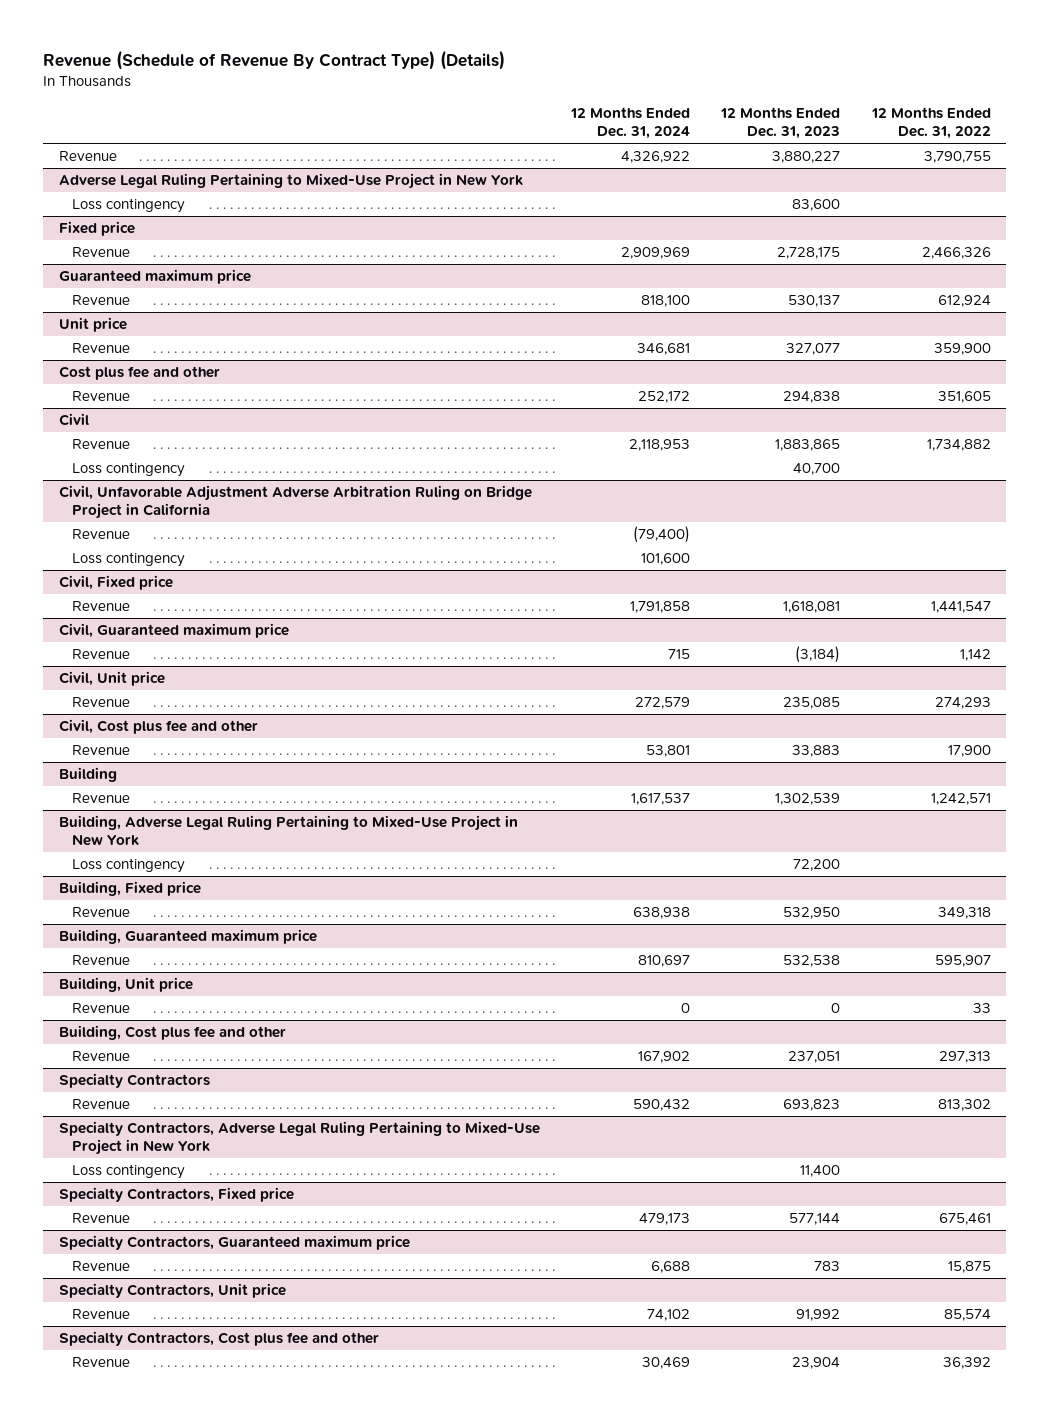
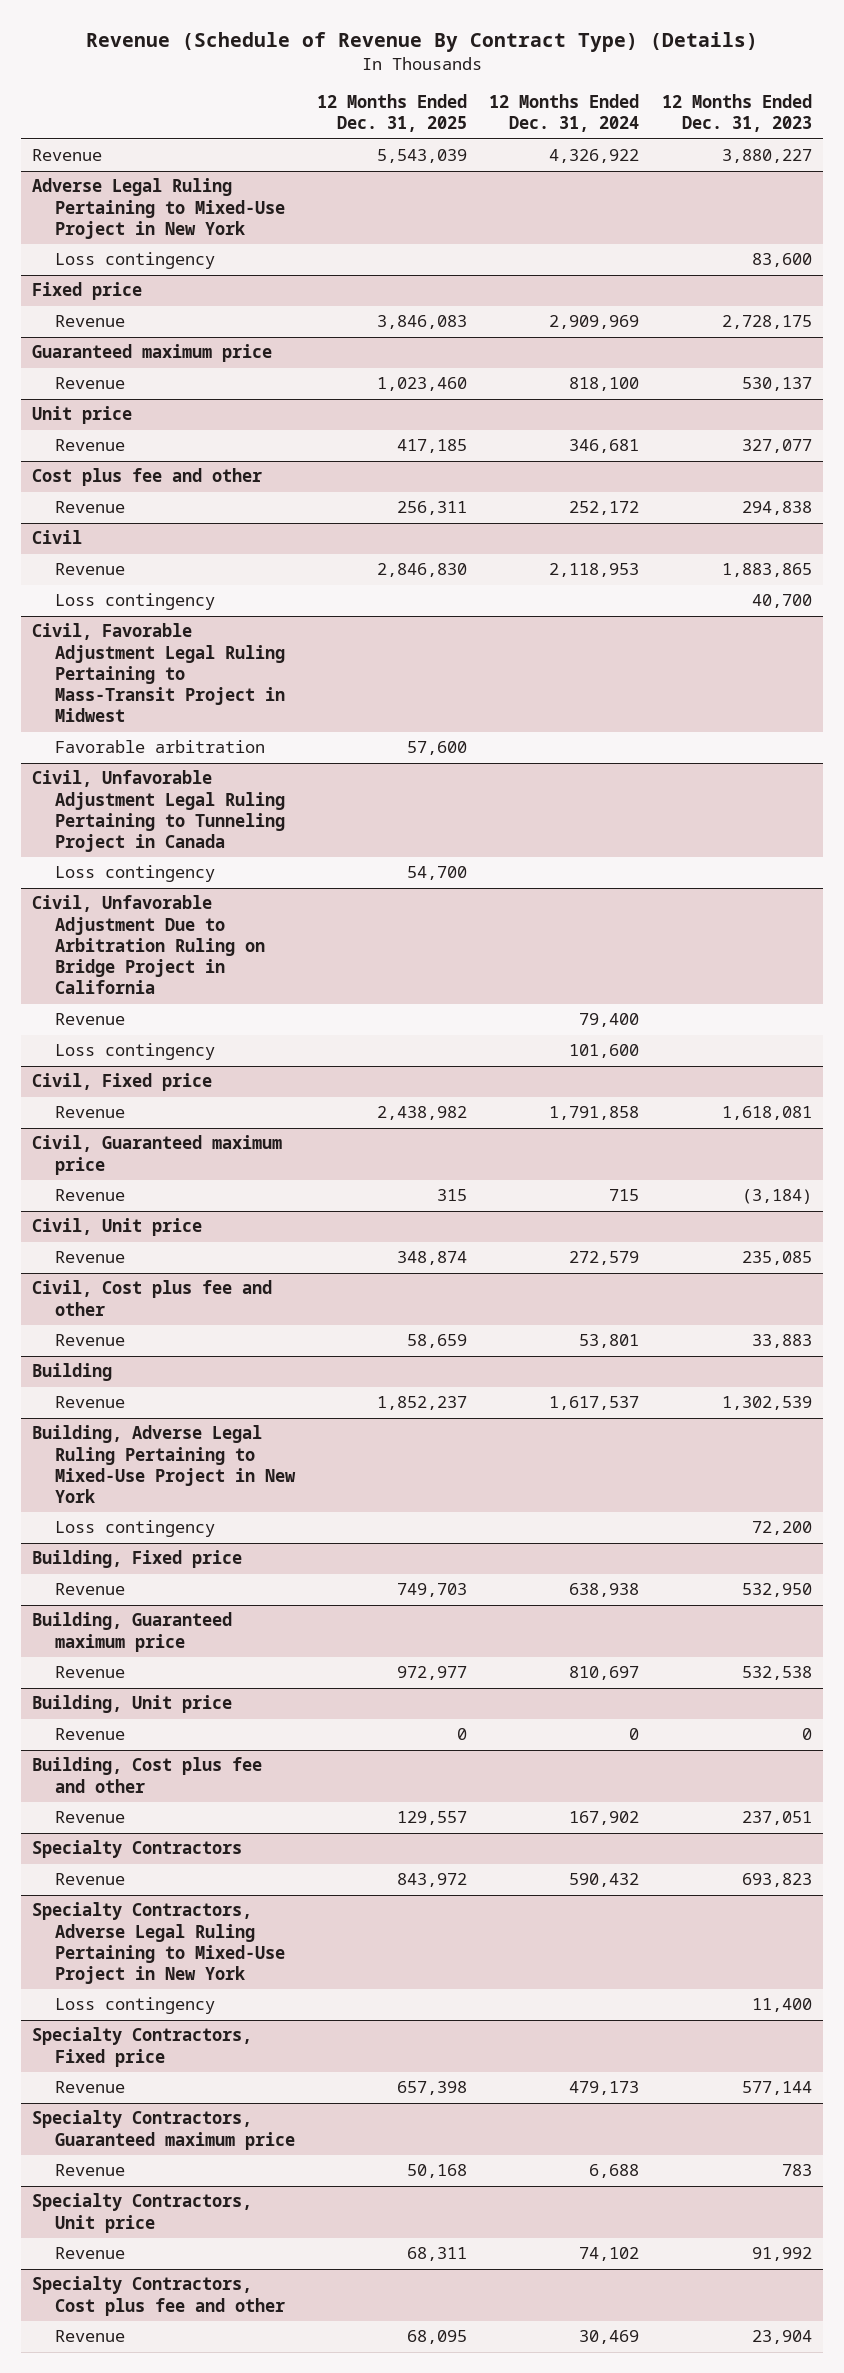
- | 12 Months Ended Dec. 31, 2024 | 12 Months Ended Dec. 31, 2023 | 12 Months Ended Dec. 31, 2022
+ | 12 Months Ended Dec. 31, 2025 | 12 Months Ended Dec. 31, 2024 | 12 Months Ended Dec. 31, 2023
- Civil, Unfavorable Adjustment Adverse Arbitration Ruling on Bridge Project in California
- Revenue | (79,400) | |
+ Civil, Favorable Adjustment Legal Ruling Pertaining to Mass-Transit Project in Midwest
+ Favorable arbitration | 57,600 | |
+ Civil, Unfavorable Adjustment Legal Ruling Pertaining to Tunneling Project in Canada
+ Loss contingency | 54,700 | |
+ Civil, Unfavorable Adjustment Due to Arbitration Ruling on Bridge Project in California
+ Revenue | | 79,400 |

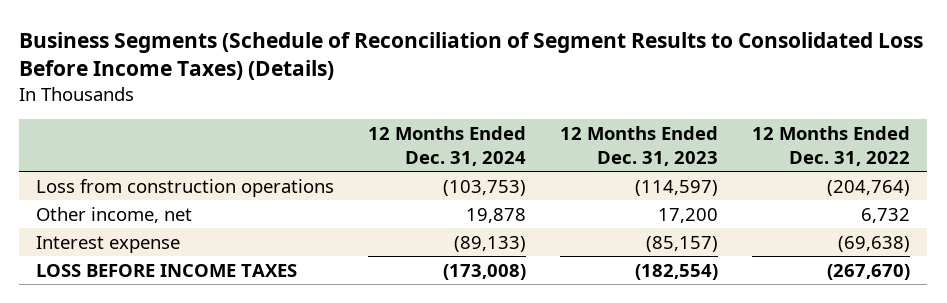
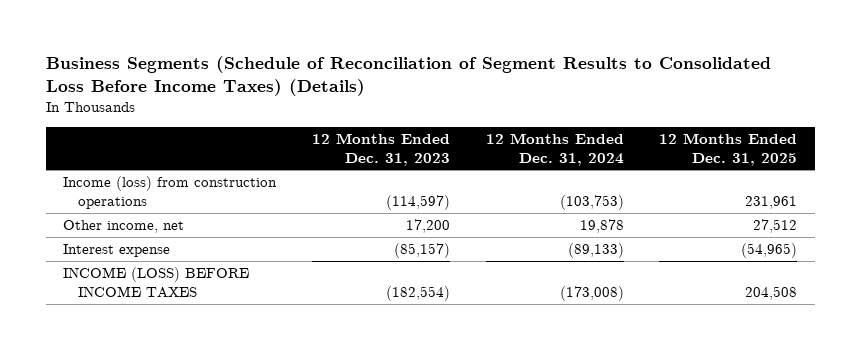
- | 12 Months Ended Dec. 31, 2024 | 12 Months Ended Dec. 31, 2023 | 12 Months Ended Dec. 31, 2022
+ | 12 Months Ended Dec. 31, 2023 | 12 Months Ended Dec. 31, 2024 | 12 Months Ended Dec. 31, 2025
- Loss from construction operations | (103,753) | (114,597) | (204,764)
+ Income (loss) from construction operations | (114,597) | (103,753) | 231,961
- LOSS BEFORE INCOME TAXES | (173,008) | (182,554) | (267,670)
+ INCOME (LOSS) BEFORE INCOME TAXES | (182,554) | (173,008) | 204,508

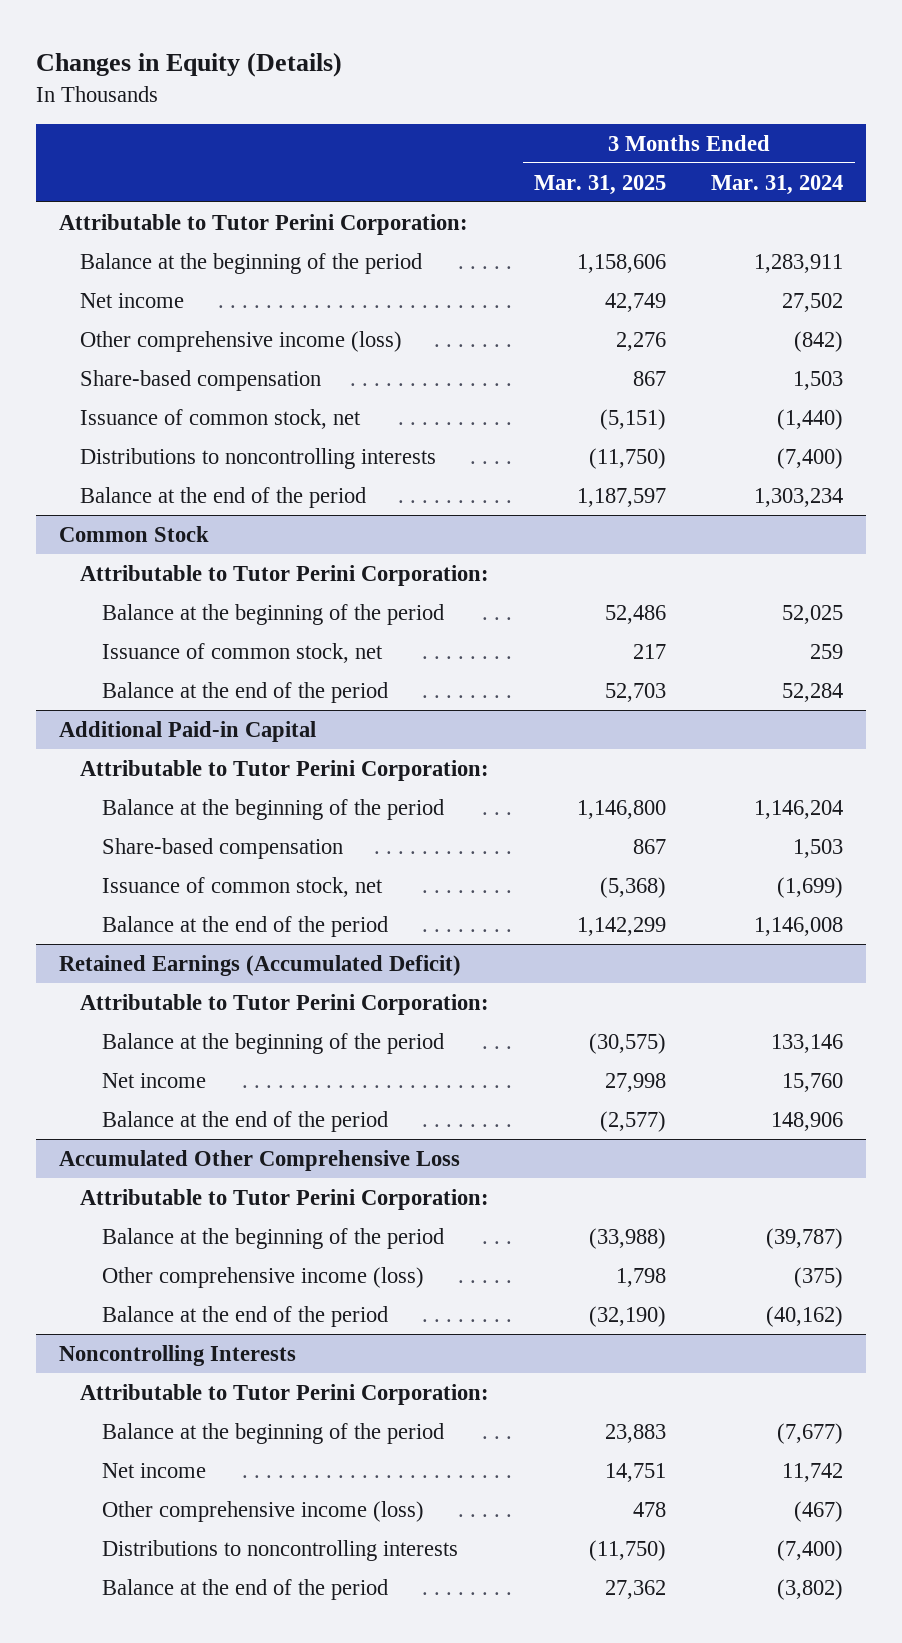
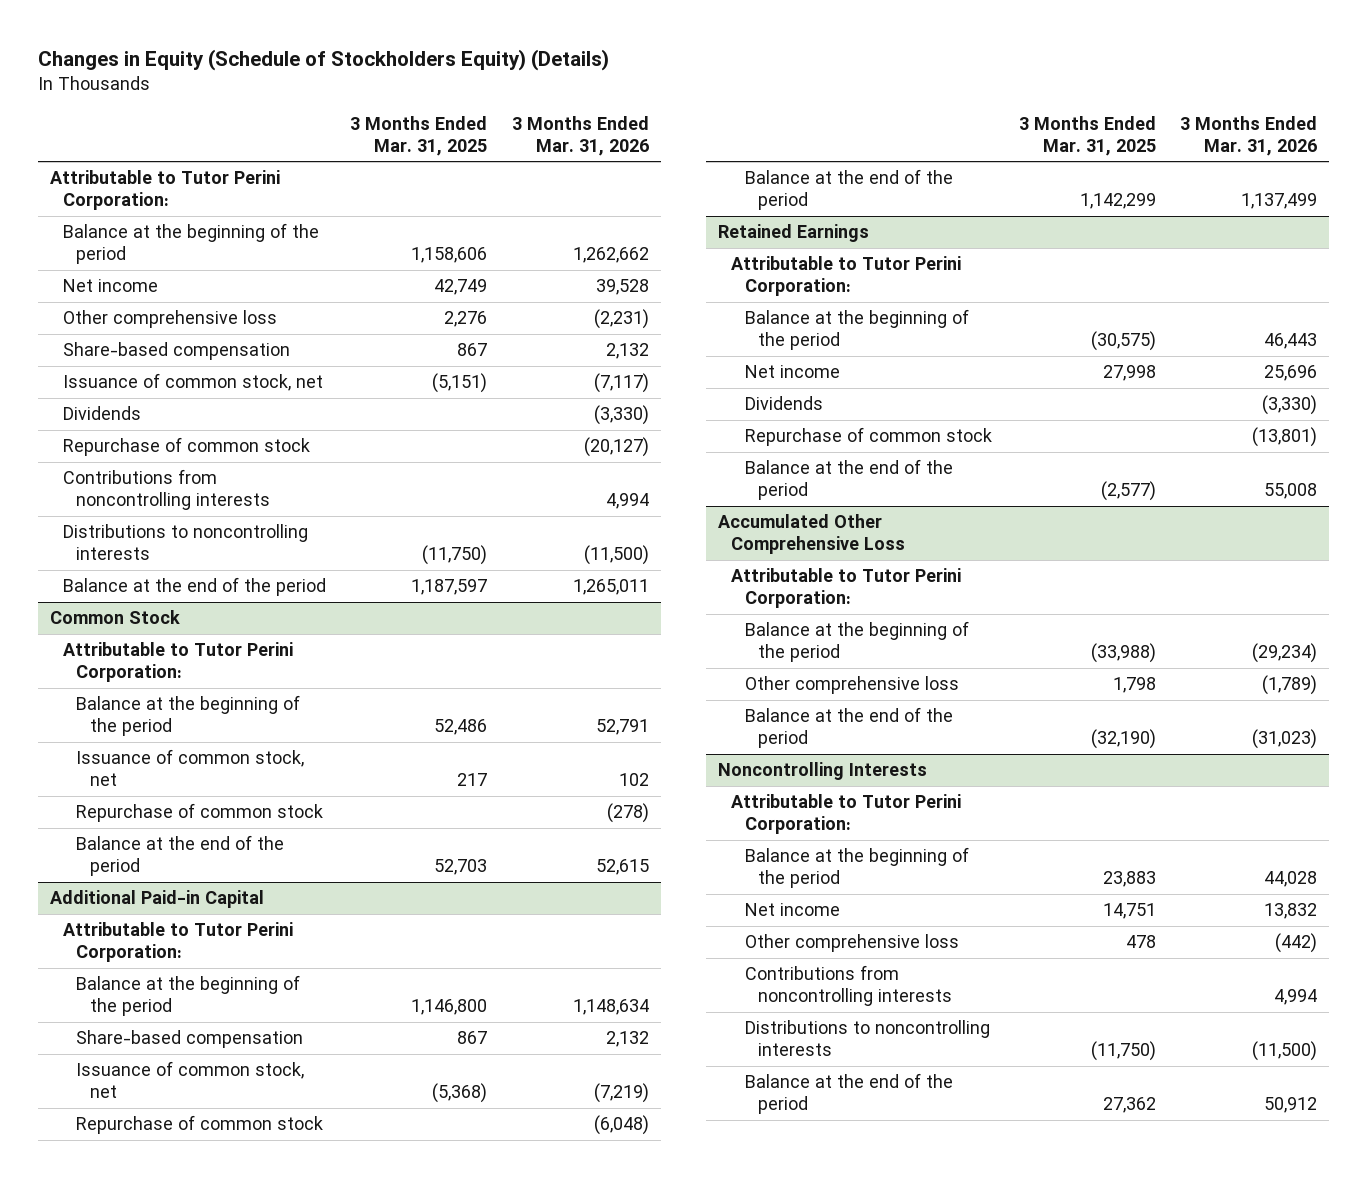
- Changes in Equity (Details)
+ Changes in Equity (Schedule of Stockholders Equity) (Details)
- | 3 Months Ended Mar. 31, 2025 | 3 Months Ended Mar. 31, 2024
+ | 3 Months Ended Mar. 31, 2025 | 3 Months Ended Mar. 31, 2026
- Other comprehensive income (loss) | 2,276 | (842)
+ Other comprehensive loss | 2,276 | (2,231)
+ Dividends | | (3,330)
+ Repurchase of common stock | | (20,127)
+ Contributions from noncontrolling interests | | 4,994
@ Common Stock
+ Repurchase of common stock | | (278)
@ Additional Paid-in Capital
+ Repurchase of common stock | | (6,048)
- Retained Earnings (Accumulated Deficit)
+ Retained Earnings
+ Dividends | | (3,330)
+ Repurchase of common stock | | (13,801)
@ Accumulated Other Comprehensive Loss
- Other comprehensive income (loss) | 1,798 | (375)
+ Other comprehensive loss | 1,798 | (1,789)
@ Noncontrolling Interests
- Other comprehensive income (loss) | 478 | (467)
+ Other comprehensive loss | 478 | (442)
+ Contributions from noncontrolling interests | | 4,994

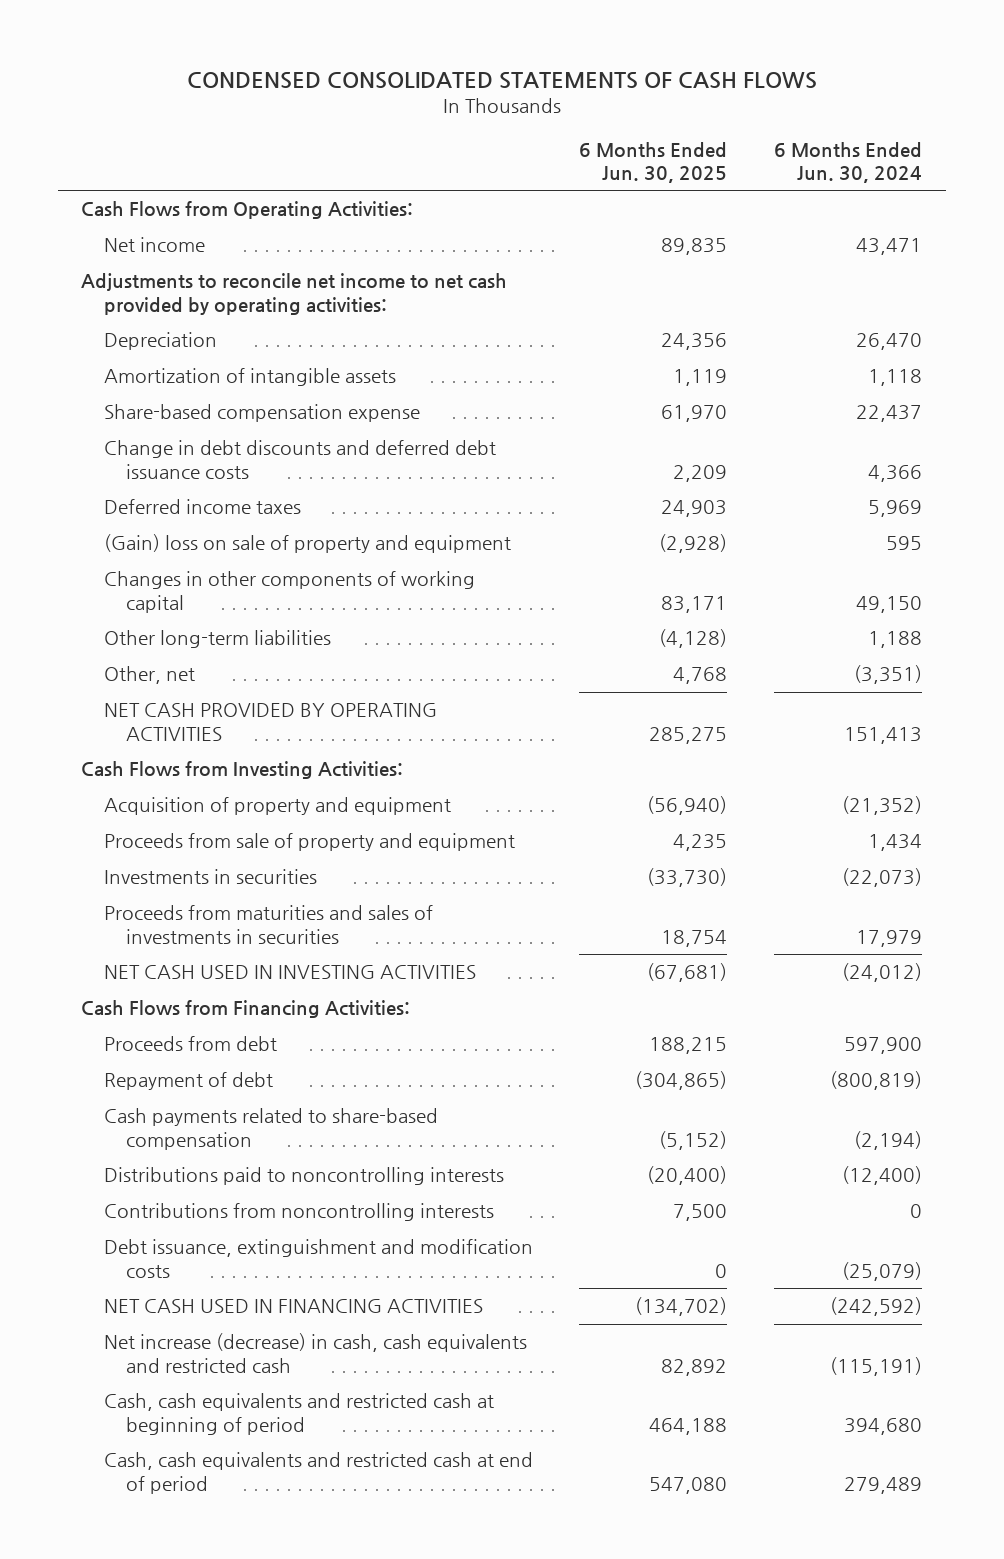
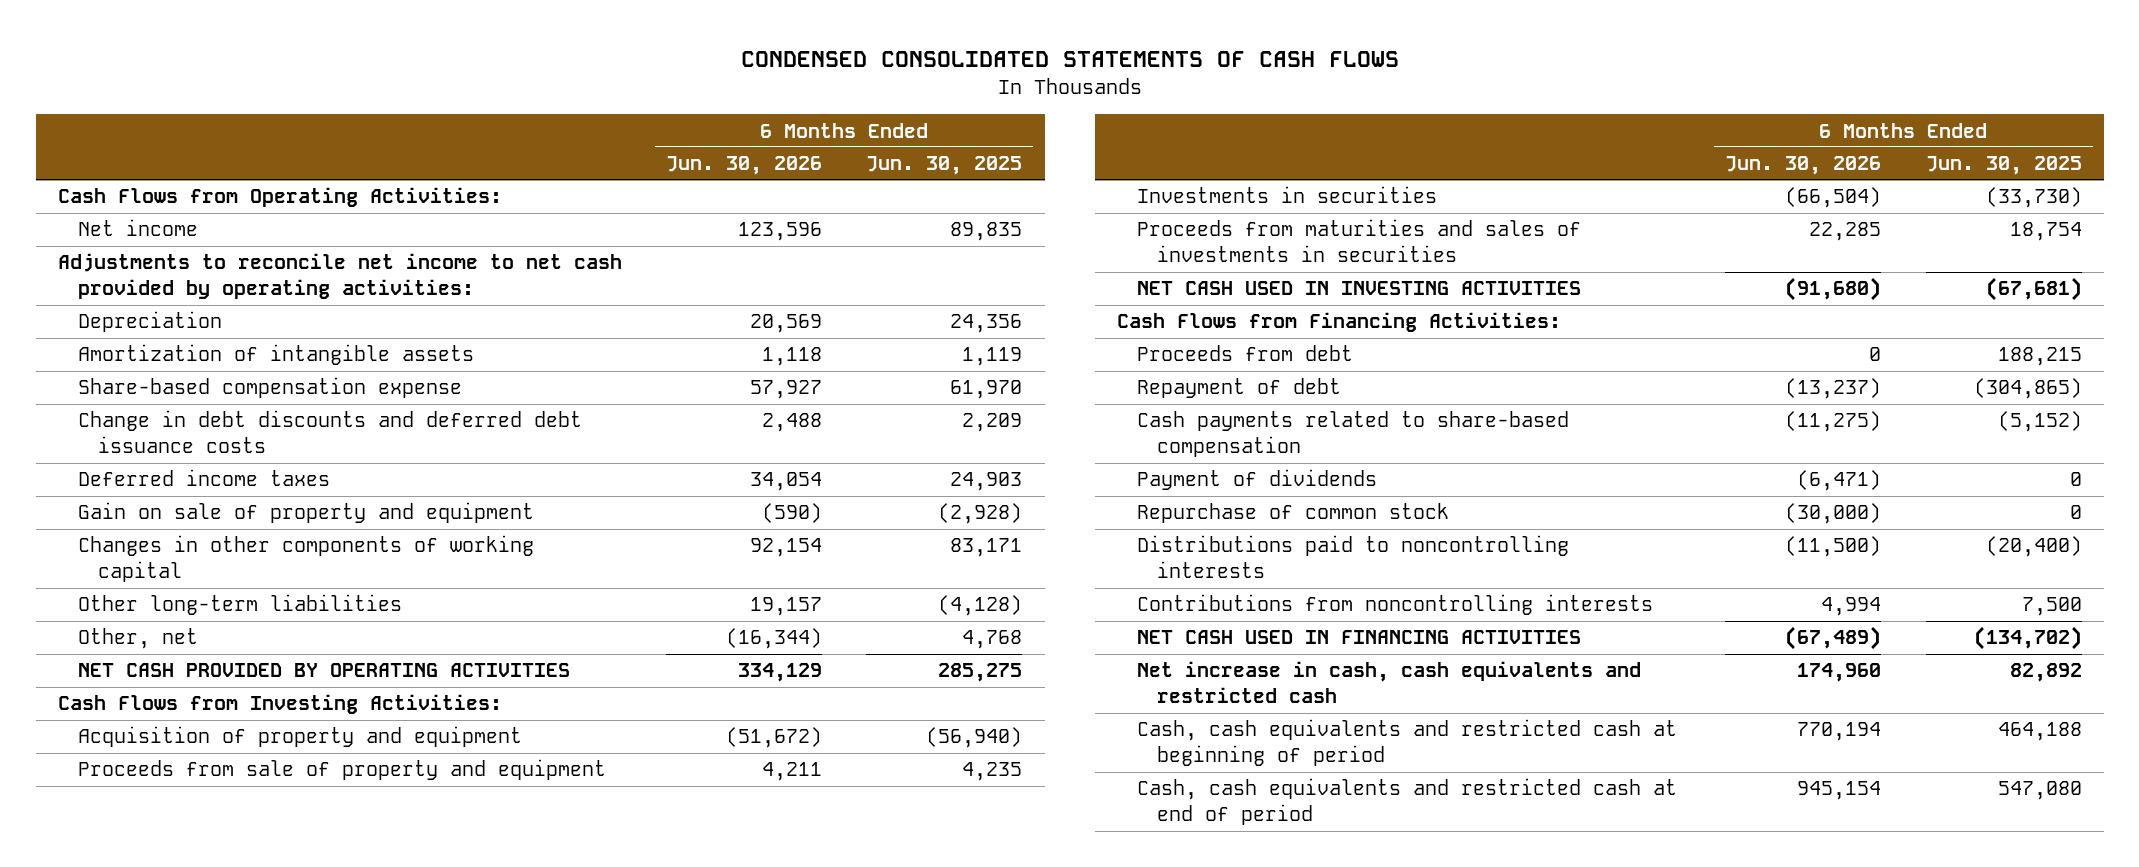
- | 6 Months Ended Jun. 30, 2025 | 6 Months Ended Jun. 30, 2024
+ | 6 Months Ended Jun. 30, 2026 | 6 Months Ended Jun. 30, 2025
- (Gain) loss on sale of property and equipment | (2,928) | 595
+ Gain on sale of property and equipment | (590) | (2,928)
+ Payment of dividends | (6,471) | 0
+ Repurchase of common stock | (30,000) | 0
- Debt issuance, extinguishment and modification costs | 0 | (25,079)
- Net increase (decrease) in cash, cash equivalents and restricted cash | 82,892 | (115,191)
+ Net increase in cash, cash equivalents and restricted cash | 174,960 | 82,892

